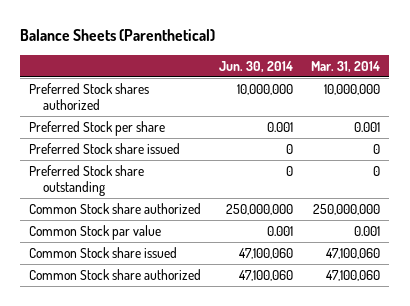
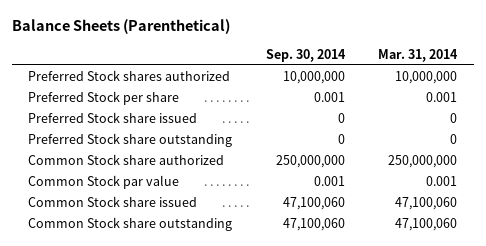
- | Jun. 30, 2014 | Mar. 31, 2014
+ | Sep. 30, 2014 | Mar. 31, 2014
- Common Stock share authorized | 47,100,060 | 47,100,060
+ Common Stock share outstanding | 47,100,060 | 47,100,060

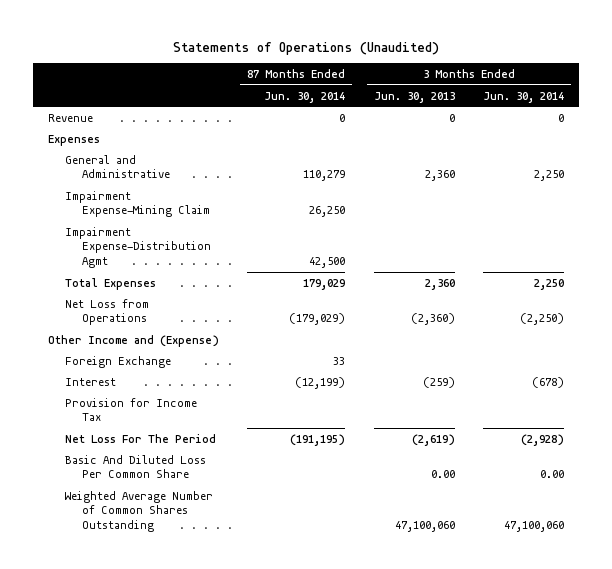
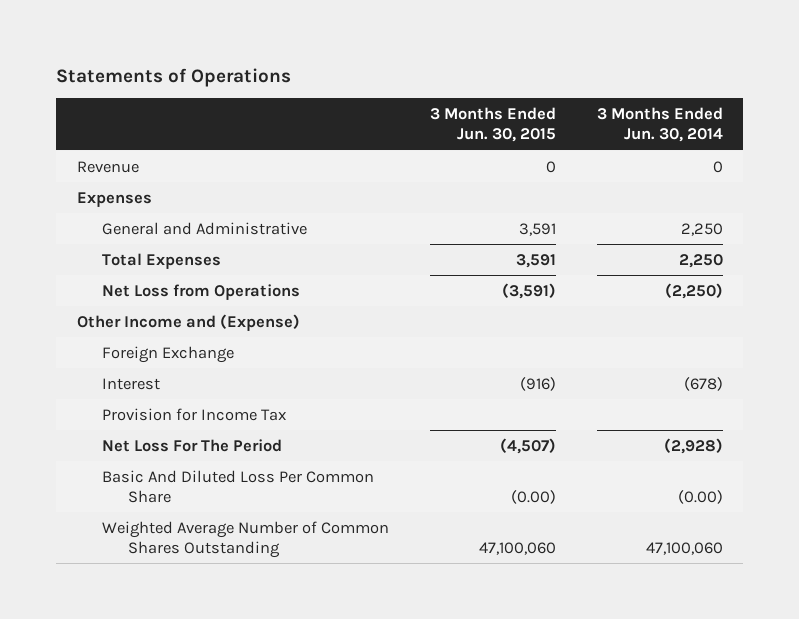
- Statements of Operations (Unaudited)
+ Statements of Operations
- | 87 Months Ended Jun. 30, 2014 | 3 Months Ended Jun. 30, 2013 | 3 Months Ended Jun. 30, 2014
+ | 3 Months Ended Jun. 30, 2015 | 3 Months Ended Jun. 30, 2014
- Impairment Expense-Mining Claim | 26,250 | |
- Impairment Expense-Distribution Agmt | 42,500 | |
- Basic And Diluted Loss Per Common Share | | 0.00 | 0.00
+ Basic And Diluted Loss Per Common Share | (0.00) | (0.00)

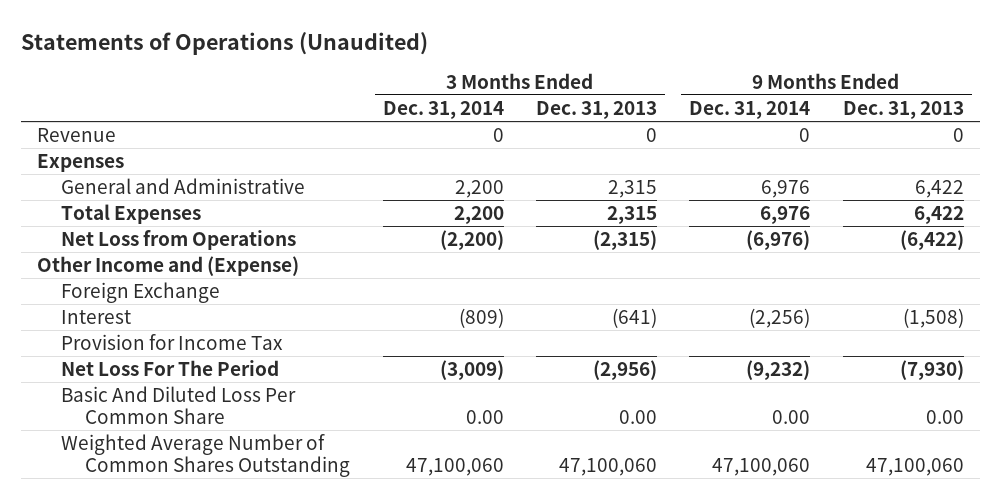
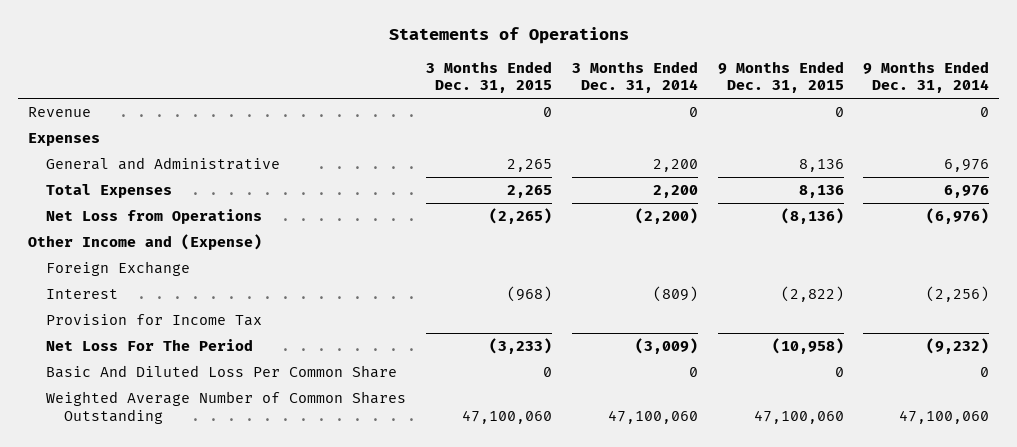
- Statements of Operations (Unaudited)
+ Statements of Operations
- | 3 Months Ended Dec. 31, 2014 | 3 Months Ended Dec. 31, 2013 | 9 Months Ended Dec. 31, 2014 | 9 Months Ended Dec. 31, 2013
+ | 3 Months Ended Dec. 31, 2015 | 3 Months Ended Dec. 31, 2014 | 9 Months Ended Dec. 31, 2015 | 9 Months Ended Dec. 31, 2014
- Basic And Diluted Loss Per Common Share | 0.00 | 0.00 | 0.00 | 0.00
+ Basic And Diluted Loss Per Common Share | 0 | 0 | 0 | 0

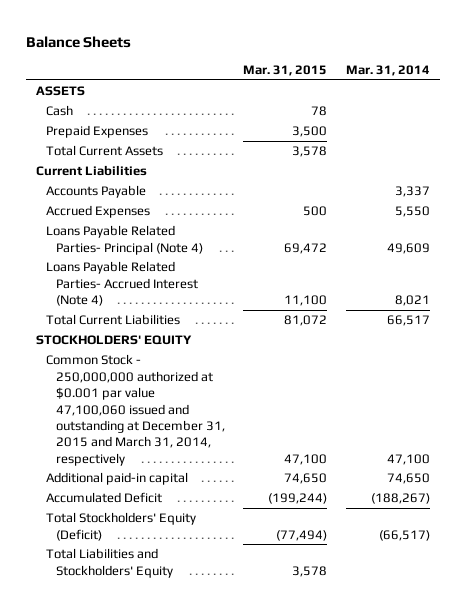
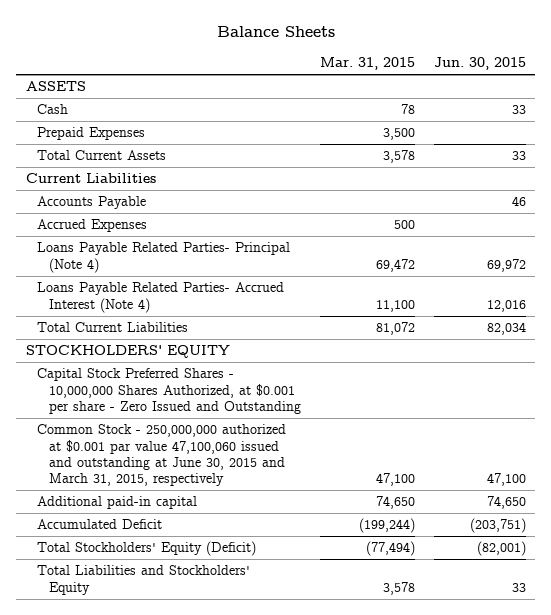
- | Mar. 31, 2015 | Mar. 31, 2014
+ | Mar. 31, 2015 | Jun. 30, 2015
- Common Stock - 250,000,000 authorized at $0.001 par value 47,100,060 issued and outstanding at December 31, 2015 and March 31, 2014, respectively | 47,100 | 47,100
+ Capital Stock Preferred Shares - 10,000,000 Shares Authorized, at $0.001 per share - Zero Issued and Outstanding
+ Common Stock - 250,000,000 authorized at $0.001 par value 47,100,060 issued and outstanding at June 30, 2015 and March 31, 2015, respectively | 47,100 | 47,100

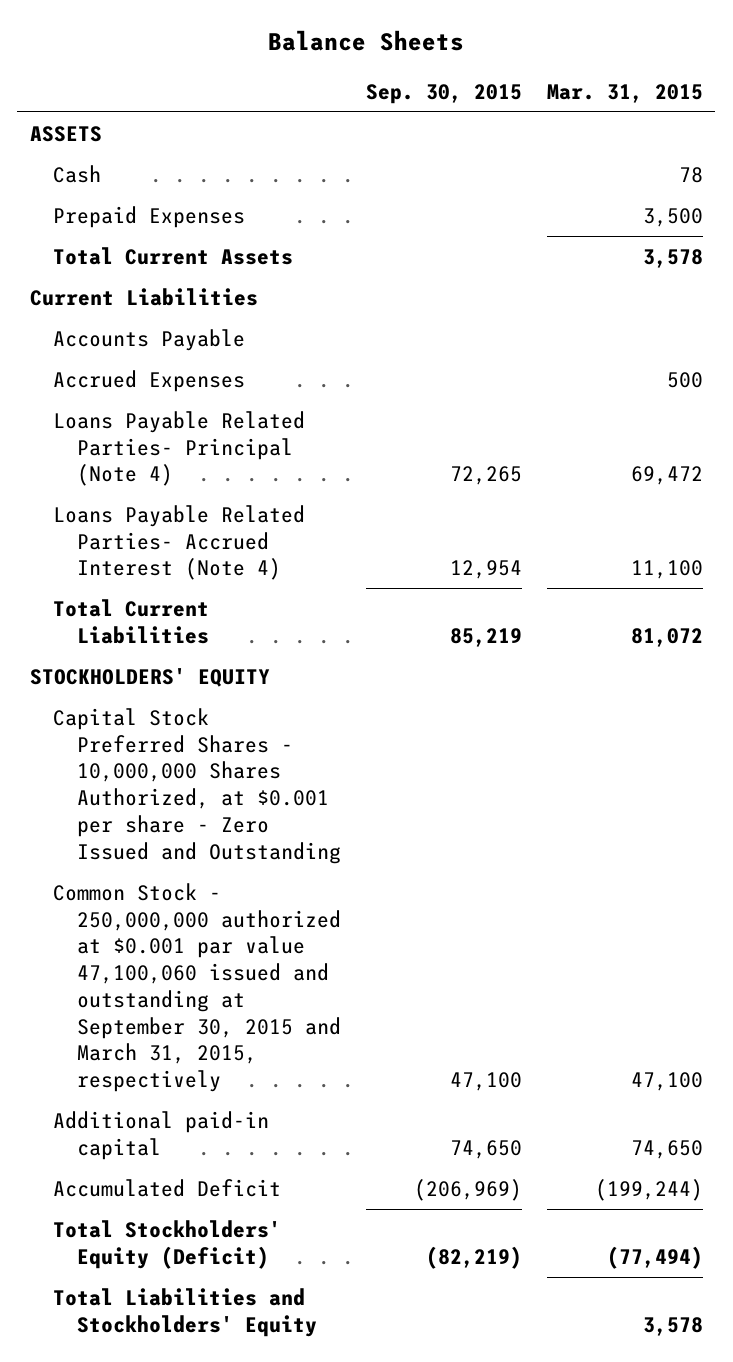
- | Mar. 31, 2015 | Jun. 30, 2015
+ | Sep. 30, 2015 | Mar. 31, 2015
- Common Stock - 250,000,000 authorized at $0.001 par value 47,100,060 issued and outstanding at June 30, 2015 and March 31, 2015, respectively | 47,100 | 47,100
+ Common Stock - 250,000,000 authorized at $0.001 par value 47,100,060 issued and outstanding at September 30, 2015 and March 31, 2015, respectively | 47,100 | 47,100

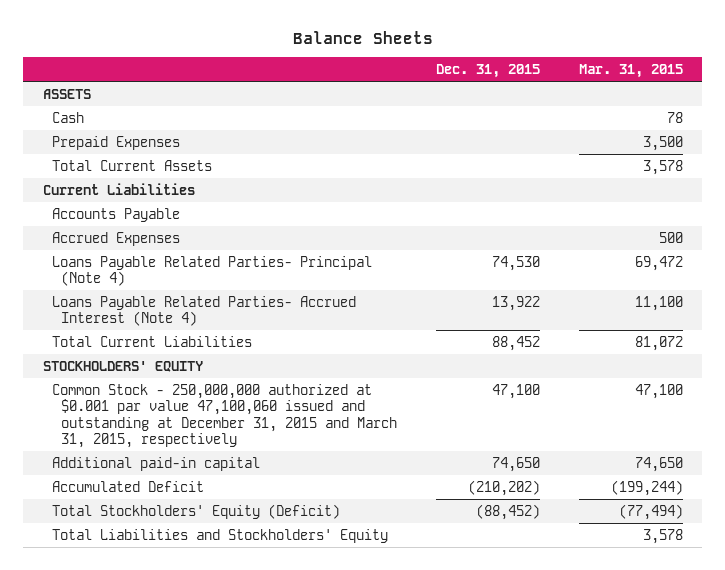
- | Sep. 30, 2015 | Mar. 31, 2015
+ | Dec. 31, 2015 | Mar. 31, 2015
- Capital Stock Preferred Shares - 10,000,000 Shares Authorized, at $0.001 per share - Zero Issued and Outstanding
- Common Stock - 250,000,000 authorized at $0.001 par value 47,100,060 issued and outstanding at September 30, 2015 and March 31, 2015, respectively | 47,100 | 47,100
+ Common Stock - 250,000,000 authorized at $0.001 par value 47,100,060 issued and outstanding at December 31, 2015 and March 31, 2015, respectively | 47,100 | 47,100

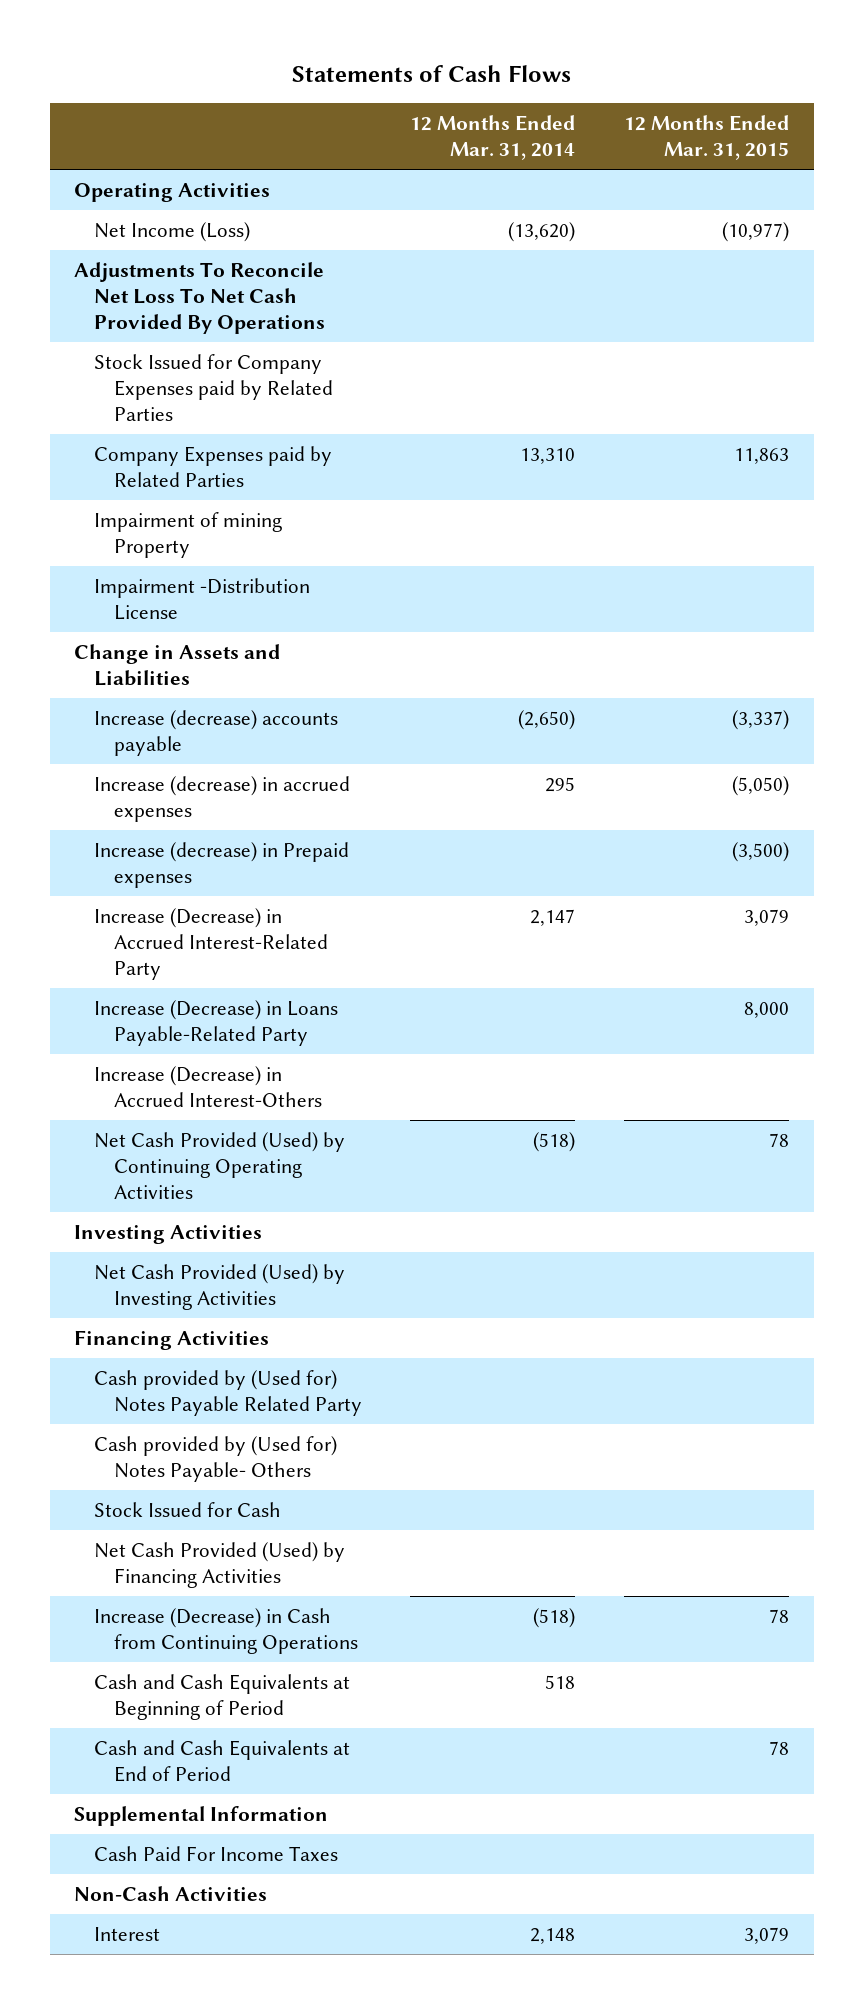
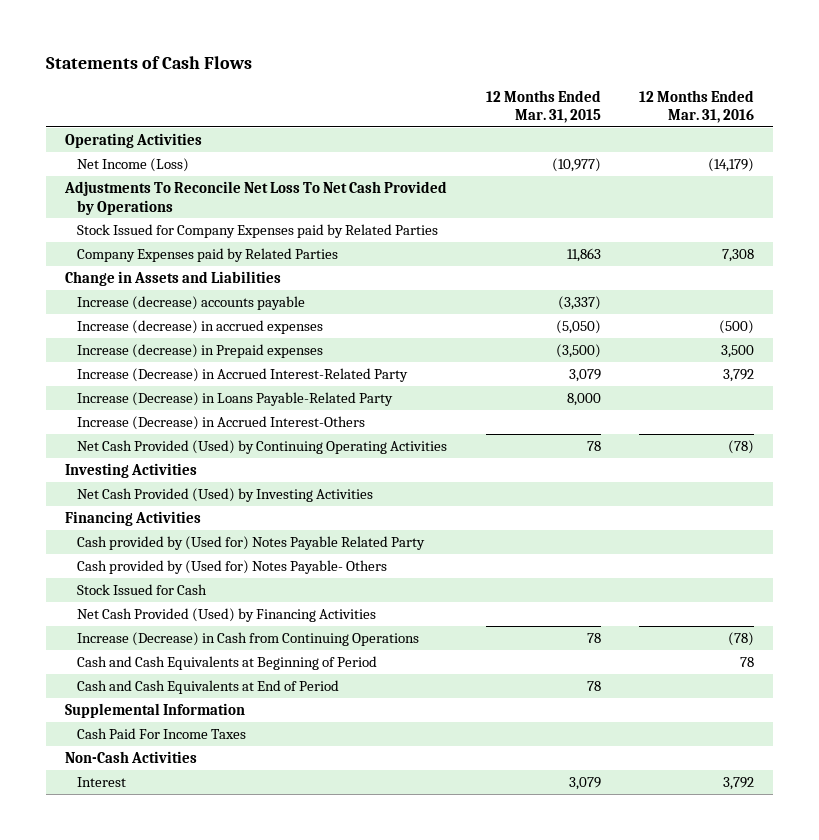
- | 12 Months Ended Mar. 31, 2014 | 12 Months Ended Mar. 31, 2015
+ | 12 Months Ended Mar. 31, 2015 | 12 Months Ended Mar. 31, 2016
- Adjustments To Reconcile Net Loss To Net Cash Provided By Operations
+ Adjustments To Reconcile Net Loss To Net Cash Provided by Operations
- Impairment of mining Property
- Impairment -Distribution License

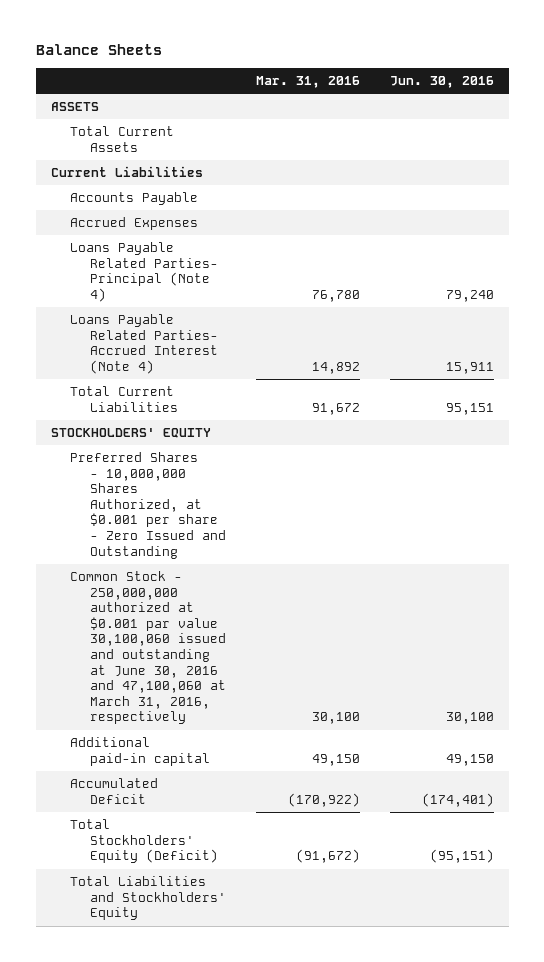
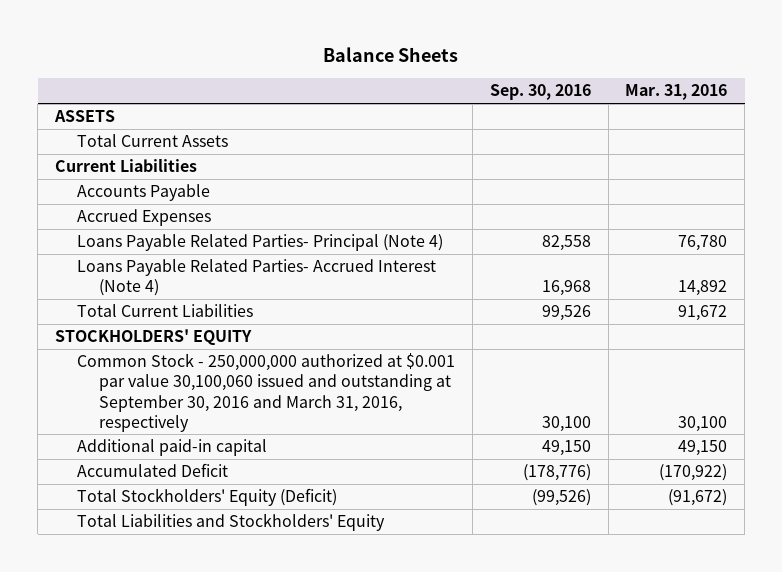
- | Mar. 31, 2016 | Jun. 30, 2016
+ | Sep. 30, 2016 | Mar. 31, 2016
- Preferred Shares - 10,000,000 Shares Authorized, at $0.001 per share - Zero Issued and Outstanding
- Common Stock - 250,000,000 authorized at $0.001 par value 30,100,060 issued and outstanding at June 30, 2016 and 47,100,060 at March 31, 2016, respectively | 30,100 | 30,100
+ Common Stock - 250,000,000 authorized at $0.001 par value 30,100,060 issued and outstanding at September 30, 2016 and March 31, 2016, respectively | 30,100 | 30,100

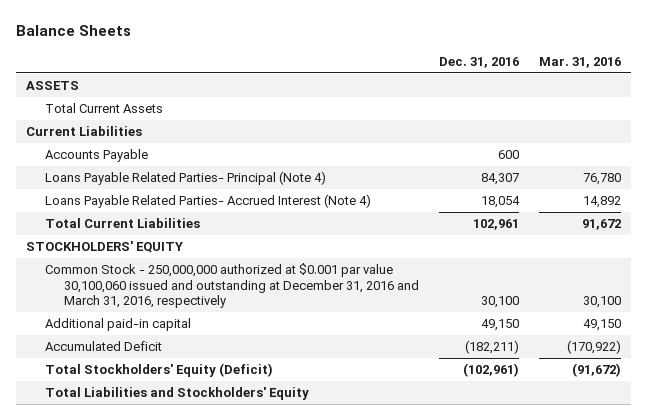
- | Sep. 30, 2016 | Mar. 31, 2016
+ | Dec. 31, 2016 | Mar. 31, 2016
- Accrued Expenses
- Common Stock - 250,000,000 authorized at $0.001 par value 30,100,060 issued and outstanding at September 30, 2016 and March 31, 2016, respectively | 30,100 | 30,100
+ Common Stock - 250,000,000 authorized at $0.001 par value 30,100,060 issued and outstanding at December 31, 2016 and March 31, 2016, respectively | 30,100 | 30,100

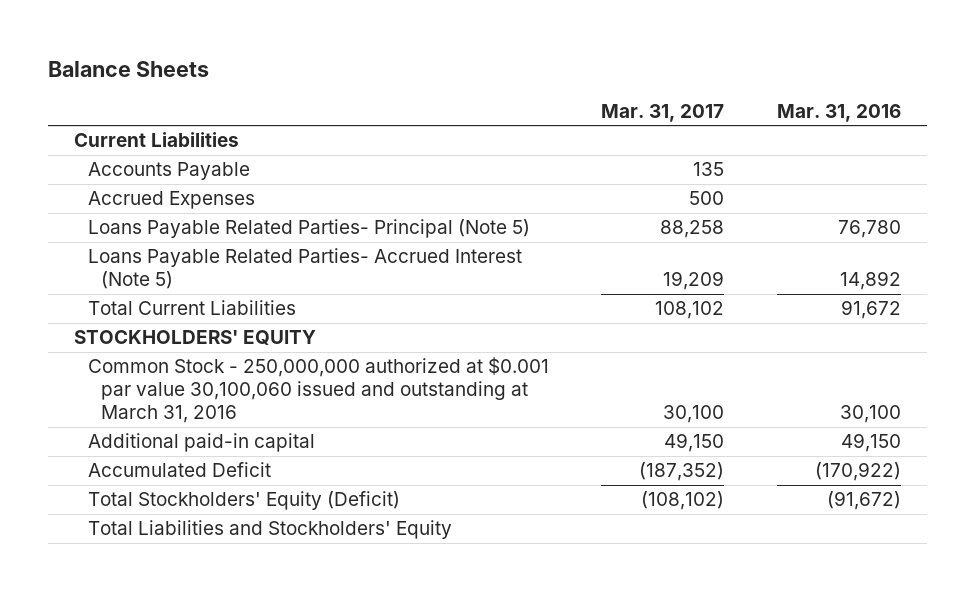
- | Dec. 31, 2016 | Mar. 31, 2016
+ | Mar. 31, 2017 | Mar. 31, 2016
- ASSETS
- Total Current Assets
- Loans Payable Related Parties- Principal (Note 4) | 84,307 | 76,780
- Loans Payable Related Parties- Accrued Interest (Note 4) | 18,054 | 14,892
+ Accrued Expenses | 500 |
+ Loans Payable Related Parties- Principal (Note 5) | 88,258 | 76,780
+ Loans Payable Related Parties- Accrued Interest (Note 5) | 19,209 | 14,892
- Common Stock - 250,000,000 authorized at $0.001 par value 30,100,060 issued and outstanding at December 31, 2016 and March 31, 2016, respectively | 30,100 | 30,100
+ Common Stock - 250,000,000 authorized at $0.001 par value 30,100,060 issued and outstanding at March 31, 2016 | 30,100 | 30,100

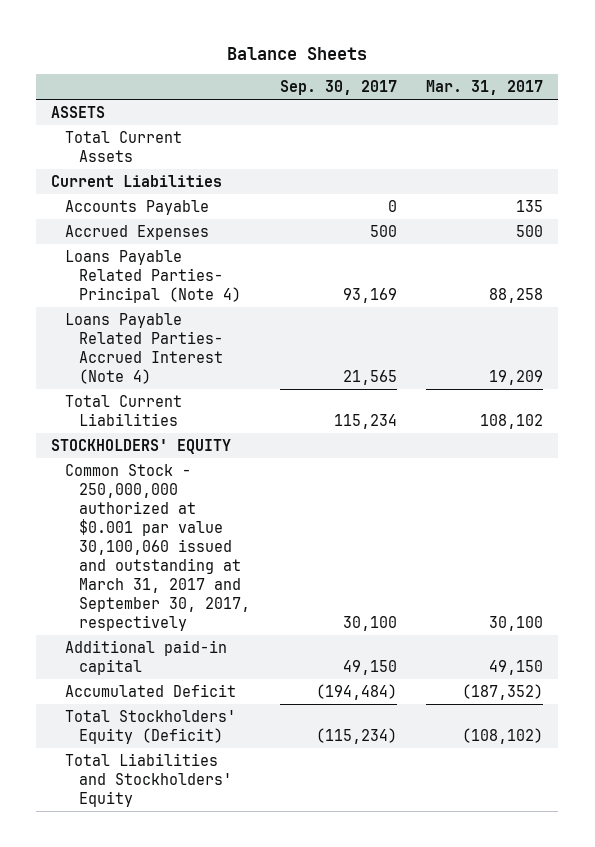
- | Mar. 31, 2017 | Mar. 31, 2016
+ | Sep. 30, 2017 | Mar. 31, 2017
+ ASSETS
+ Total Current Assets
- Loans Payable Related Parties- Principal (Note 5) | 88,258 | 76,780
- Loans Payable Related Parties- Accrued Interest (Note 5) | 19,209 | 14,892
+ Loans Payable Related Parties- Principal (Note 4) | 93,169 | 88,258
+ Loans Payable Related Parties- Accrued Interest (Note 4) | 21,565 | 19,209
- Common Stock - 250,000,000 authorized at $0.001 par value 30,100,060 issued and outstanding at March 31, 2016 | 30,100 | 30,100
+ Common Stock - 250,000,000 authorized at $0.001 par value 30,100,060 issued and outstanding at March 31, 2017 and September 30, 2017, respectively | 30,100 | 30,100

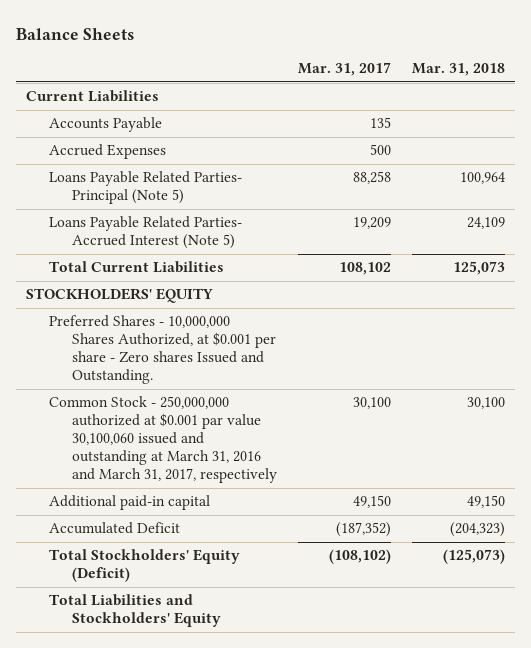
- | Sep. 30, 2017 | Mar. 31, 2017
+ | Mar. 31, 2017 | Mar. 31, 2018
- ASSETS
- Total Current Assets
- Loans Payable Related Parties- Principal (Note 4) | 93,169 | 88,258
- Loans Payable Related Parties- Accrued Interest (Note 4) | 21,565 | 19,209
+ Loans Payable Related Parties- Principal (Note 5) | 88,258 | 100,964
+ Loans Payable Related Parties- Accrued Interest (Note 5) | 19,209 | 24,109
- Common Stock - 250,000,000 authorized at $0.001 par value 30,100,060 issued and outstanding at March 31, 2017 and September 30, 2017, respectively | 30,100 | 30,100
+ Preferred Shares - 10,000,000 Shares Authorized, at $0.001 per share - Zero shares Issued and Outstanding.
+ Common Stock - 250,000,000 authorized at $0.001 par value 30,100,060 issued and outstanding at March 31, 2016 and March 31, 2017, respectively | 30,100 | 30,100

